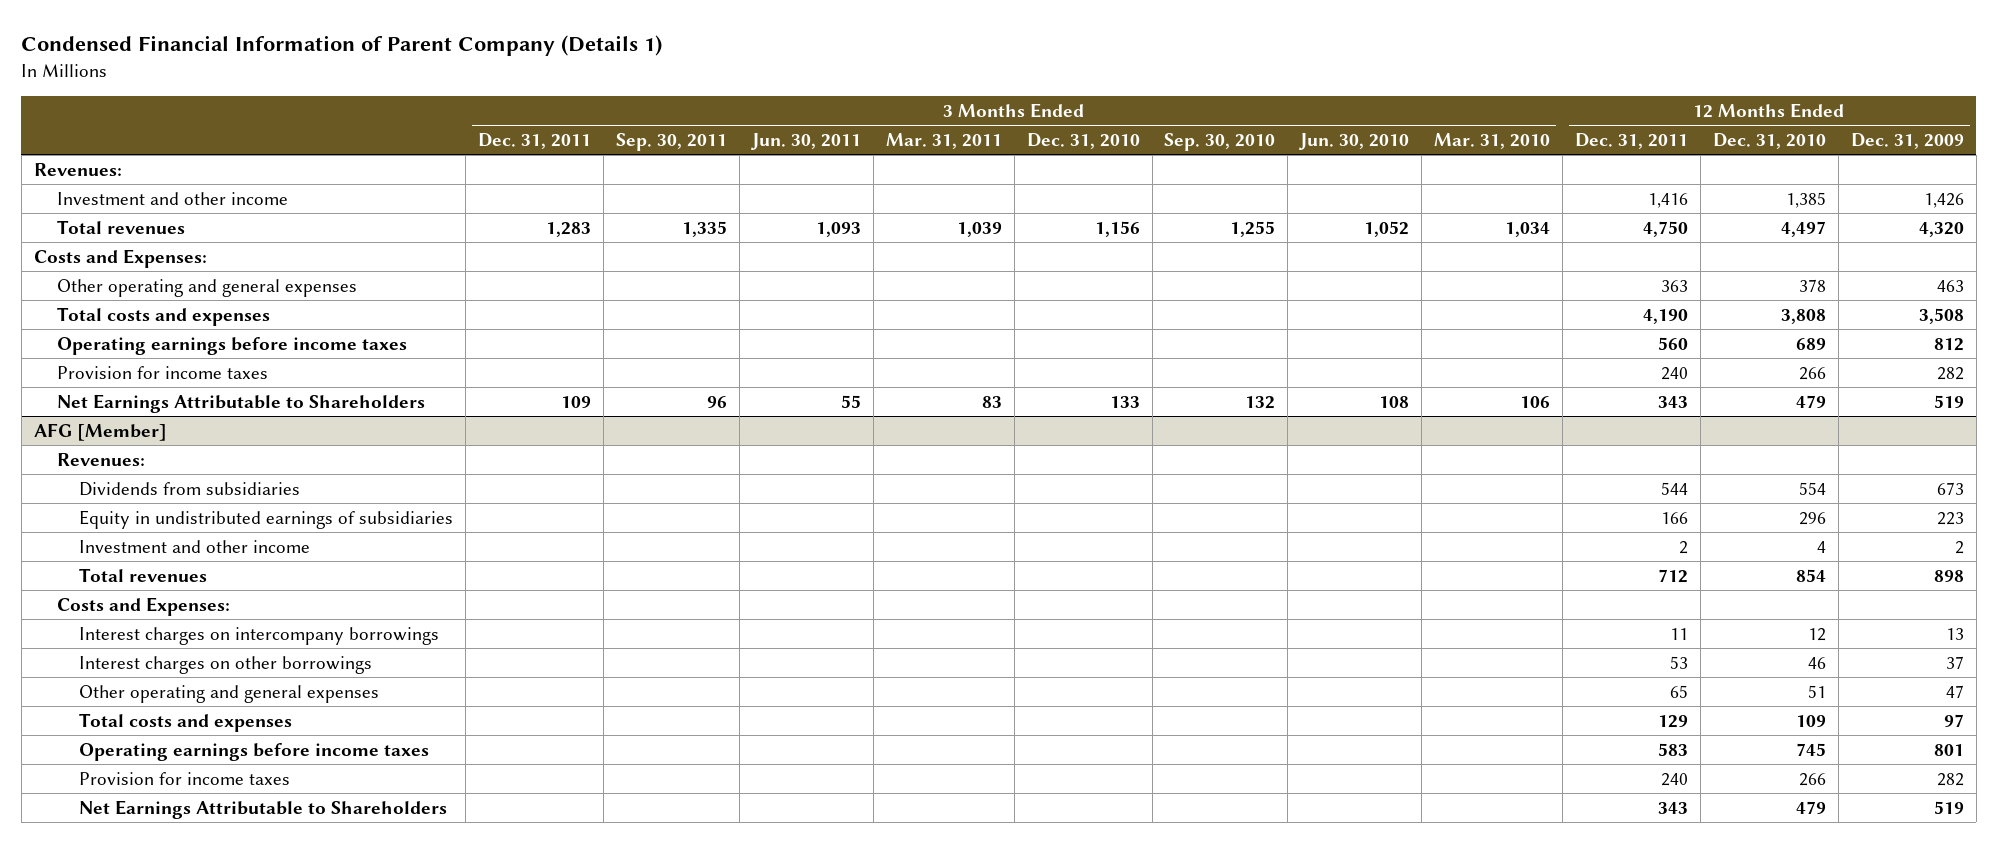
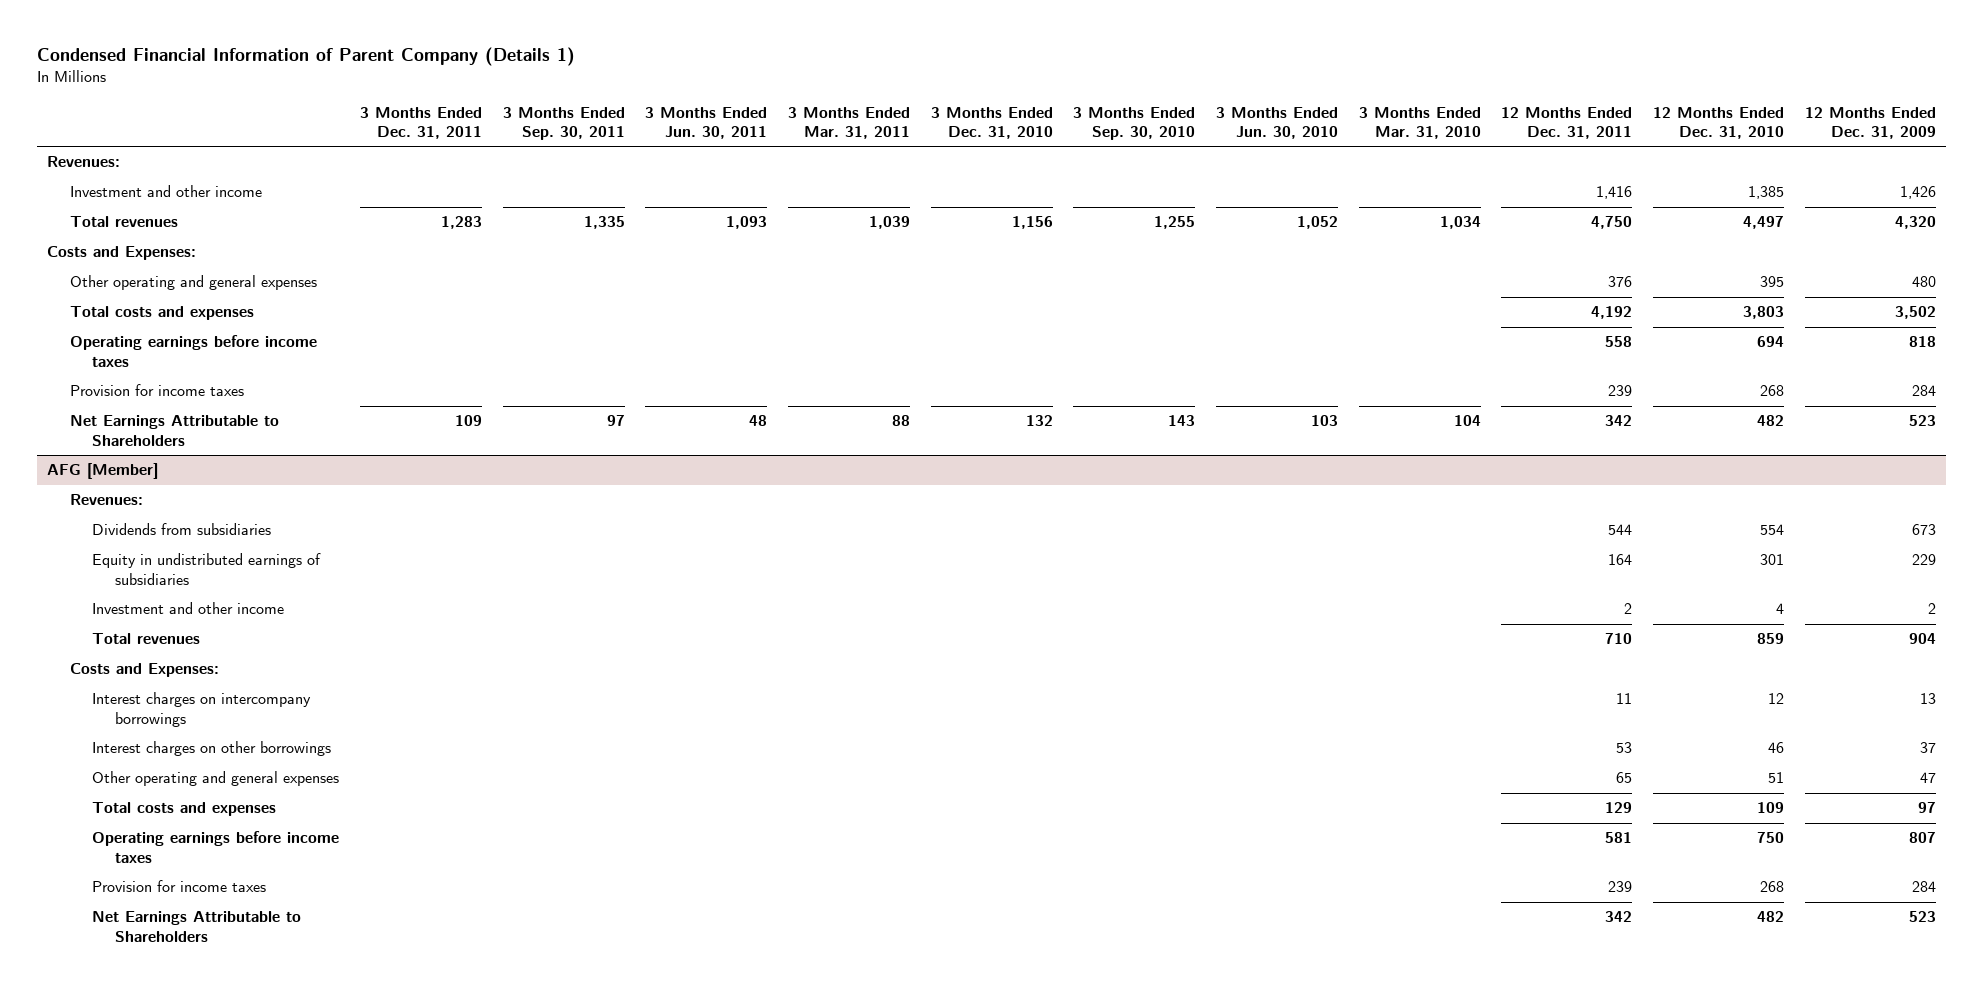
- Other operating and general expenses | | | | | | | | | 363 | 378 | 463
- Total costs and expenses | | | | | | | | | 4,190 | 3,808 | 3,508
- Operating earnings before income taxes | | | | | | | | | 560 | 689 | 812
- Provision for income taxes | | | | | | | | | 240 | 266 | 282
- Net Earnings Attributable to Shareholders | 109 | 96 | 55 | 83 | 133 | 132 | 108 | 106 | 343 | 479 | 519
+ Other operating and general expenses | | | | | | | | | 376 | 395 | 480
+ Total costs and expenses | | | | | | | | | 4,192 | 3,803 | 3,502
+ Operating earnings before income taxes | | | | | | | | | 558 | 694 | 818
+ Provision for income taxes | | | | | | | | | 239 | 268 | 284
+ Net Earnings Attributable to Shareholders | 109 | 97 | 48 | 88 | 132 | 143 | 103 | 104 | 342 | 482 | 523
@ AFG [Member]
- Equity in undistributed earnings of subsidiaries | | | | | | | | | 166 | 296 | 223
+ Equity in undistributed earnings of subsidiaries | | | | | | | | | 164 | 301 | 229
- Total revenues | | | | | | | | | 712 | 854 | 898
+ Total revenues | | | | | | | | | 710 | 859 | 904
- Operating earnings before income taxes | | | | | | | | | 583 | 745 | 801
- Provision for income taxes | | | | | | | | | 240 | 266 | 282
- Net Earnings Attributable to Shareholders | | | | | | | | | 343 | 479 | 519
+ Operating earnings before income taxes | | | | | | | | | 581 | 750 | 807
+ Provision for income taxes | | | | | | | | | 239 | 268 | 284
+ Net Earnings Attributable to Shareholders | | | | | | | | | 342 | 482 | 523

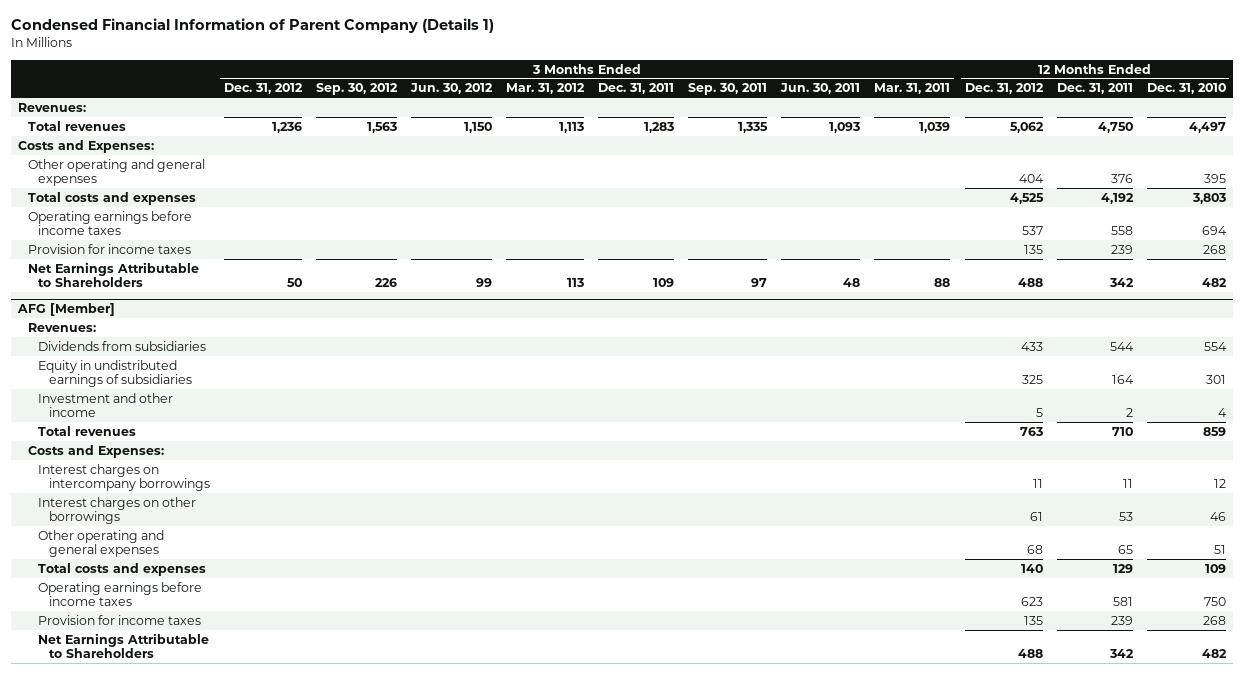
- | 3 Months Ended Dec. 31, 2011 | 3 Months Ended Sep. 30, 2011 | 3 Months Ended Jun. 30, 2011 | 3 Months Ended Mar. 31, 2011 | 3 Months Ended Dec. 31, 2010 | 3 Months Ended Sep. 30, 2010 | 3 Months Ended Jun. 30, 2010 | 3 Months Ended Mar. 31, 2010 | 12 Months Ended Dec. 31, 2011 | 12 Months Ended Dec. 31, 2010 | 12 Months Ended Dec. 31, 2009
+ | 3 Months Ended Dec. 31, 2012 | 3 Months Ended Sep. 30, 2012 | 3 Months Ended Jun. 30, 2012 | 3 Months Ended Mar. 31, 2012 | 3 Months Ended Dec. 31, 2011 | 3 Months Ended Sep. 30, 2011 | 3 Months Ended Jun. 30, 2011 | 3 Months Ended Mar. 31, 2011 | 12 Months Ended Dec. 31, 2012 | 12 Months Ended Dec. 31, 2011 | 12 Months Ended Dec. 31, 2010
- Investment and other income | | | | | | | | | 1,416 | 1,385 | 1,426

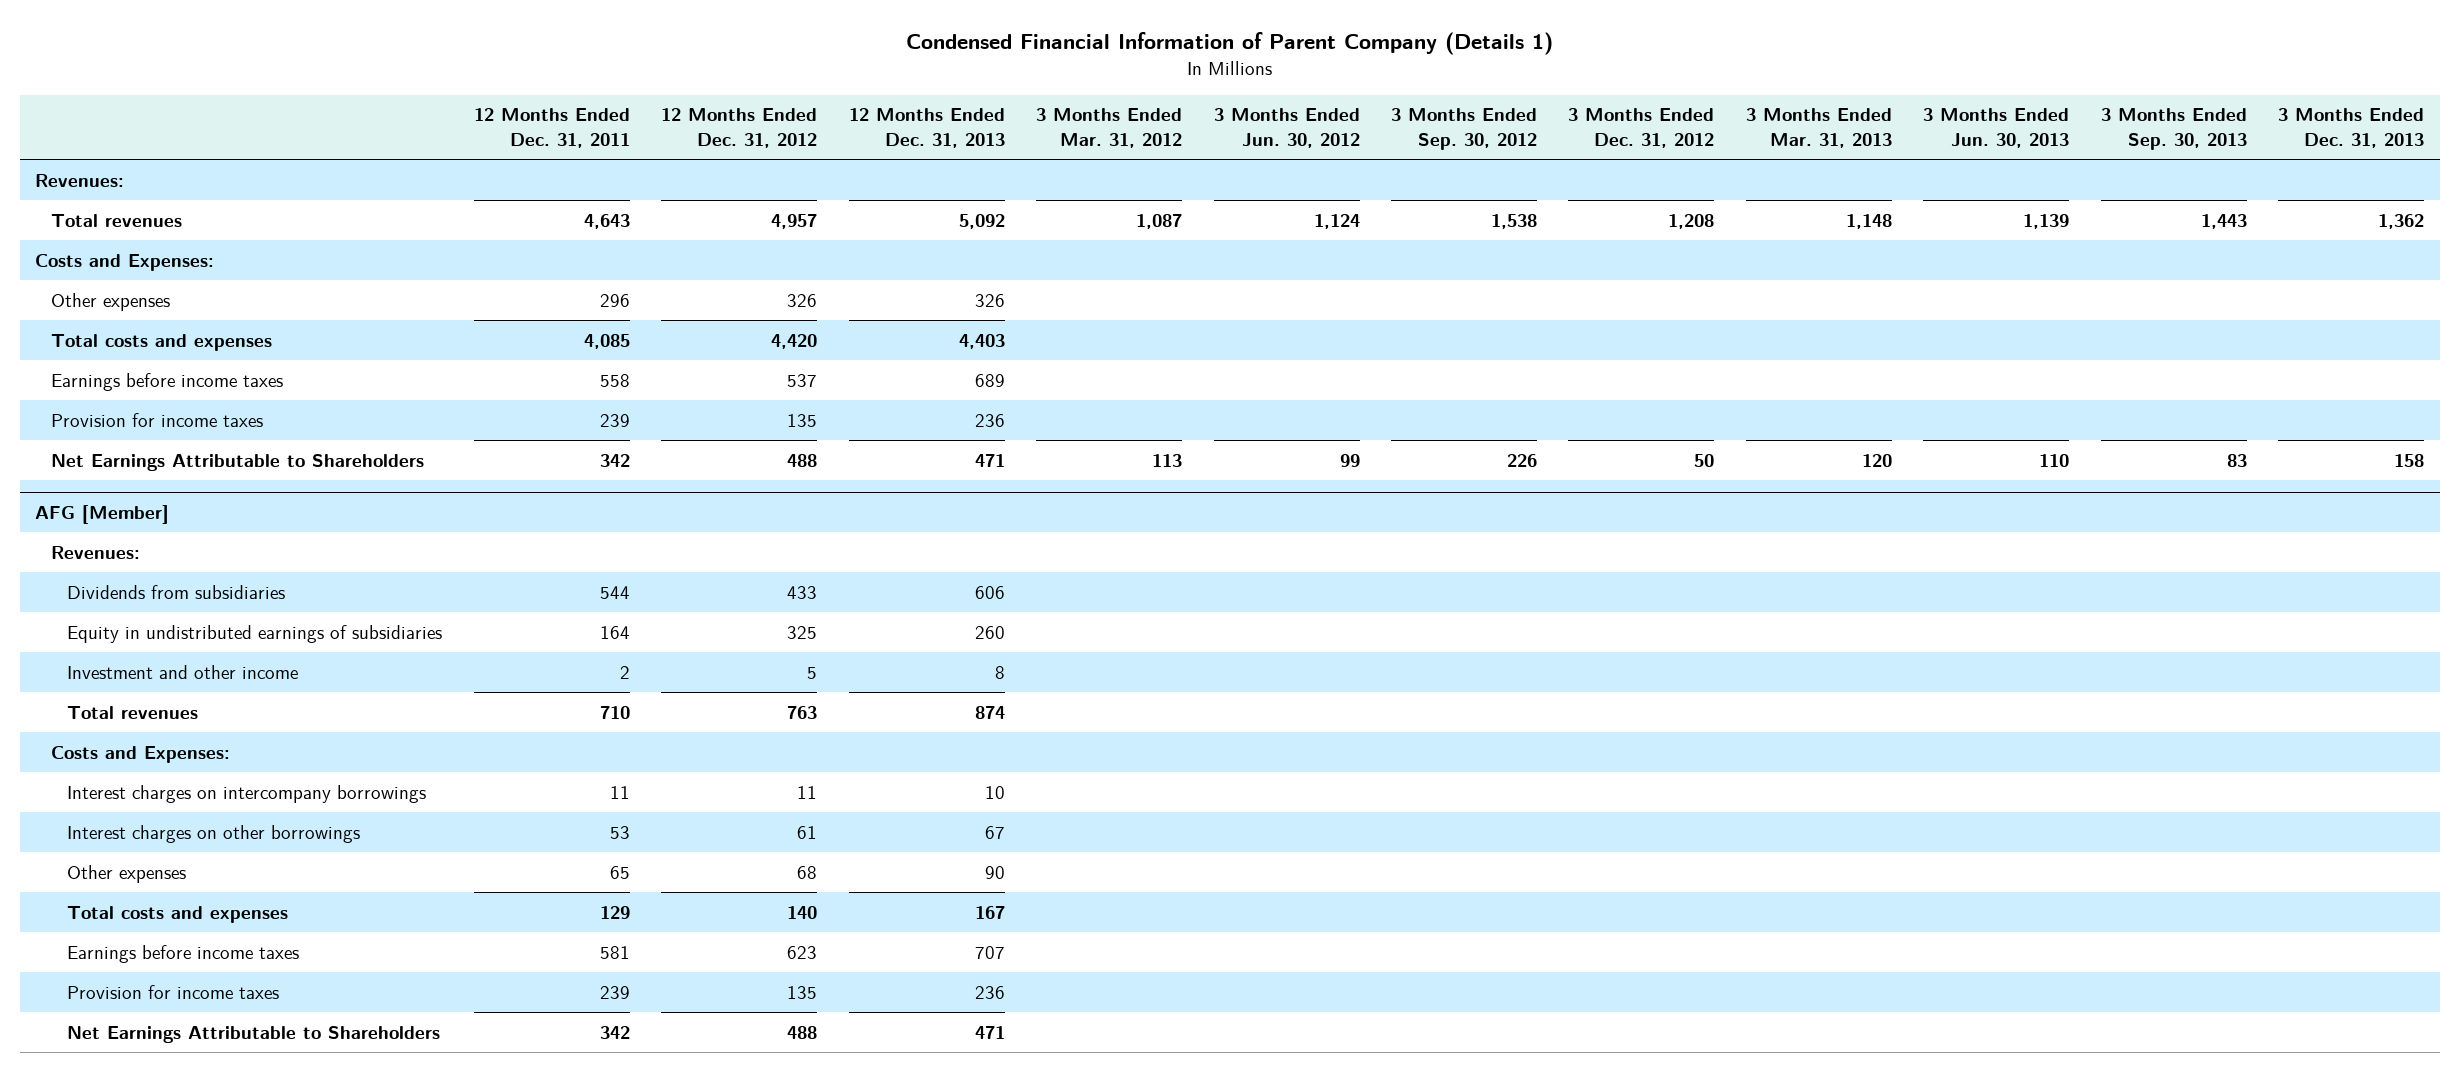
- | 3 Months Ended Dec. 31, 2012 | 3 Months Ended Sep. 30, 2012 | 3 Months Ended Jun. 30, 2012 | 3 Months Ended Mar. 31, 2012 | 3 Months Ended Dec. 31, 2011 | 3 Months Ended Sep. 30, 2011 | 3 Months Ended Jun. 30, 2011 | 3 Months Ended Mar. 31, 2011 | 12 Months Ended Dec. 31, 2012 | 12 Months Ended Dec. 31, 2011 | 12 Months Ended Dec. 31, 2010
+ | 12 Months Ended Dec. 31, 2011 | 12 Months Ended Dec. 31, 2012 | 12 Months Ended Dec. 31, 2013 | 3 Months Ended Mar. 31, 2012 | 3 Months Ended Jun. 30, 2012 | 3 Months Ended Sep. 30, 2012 | 3 Months Ended Dec. 31, 2012 | 3 Months Ended Mar. 31, 2013 | 3 Months Ended Jun. 30, 2013 | 3 Months Ended Sep. 30, 2013 | 3 Months Ended Dec. 31, 2013
- Total revenues | 1,236 | 1,563 | 1,150 | 1,113 | 1,283 | 1,335 | 1,093 | 1,039 | 5,062 | 4,750 | 4,497
+ Total revenues | 4,643 | 4,957 | 5,092 | 1,087 | 1,124 | 1,538 | 1,208 | 1,148 | 1,139 | 1,443 | 1,362
- Other operating and general expenses | | | | | | | | | 404 | 376 | 395
- Total costs and expenses | | | | | | | | | 4,525 | 4,192 | 3,803
- Operating earnings before income taxes | | | | | | | | | 537 | 558 | 694
+ Other expenses | 296 | 326 | 326 | | | | | | | |
+ Total costs and expenses | 4,085 | 4,420 | 4,403 | | | | | | | |
+ Earnings before income taxes | 558 | 537 | 689 | | | | | | | |
@ AFG [Member]
- Other operating and general expenses | | | | | | | | | 68 | 65 | 51
+ Other expenses | 65 | 68 | 90 | | | | | | | |
- Operating earnings before income taxes | | | | | | | | | 623 | 581 | 750
+ Earnings before income taxes | 581 | 623 | 707 | | | | | | | |

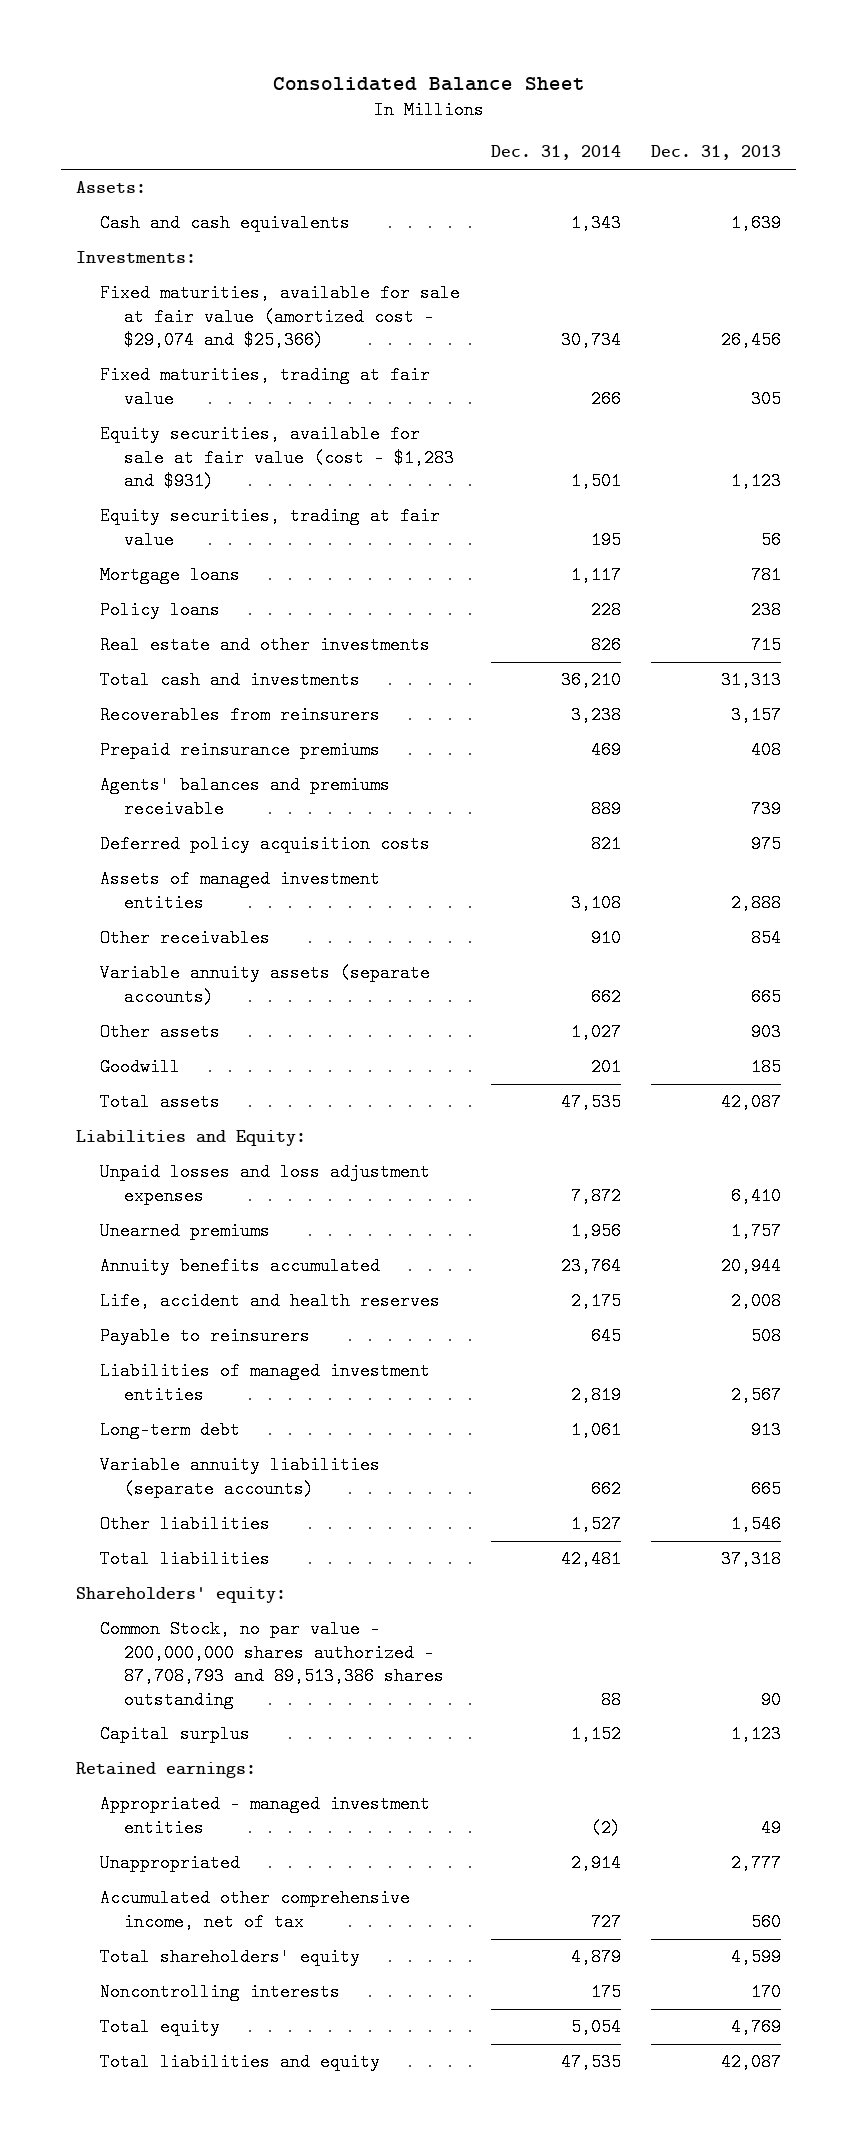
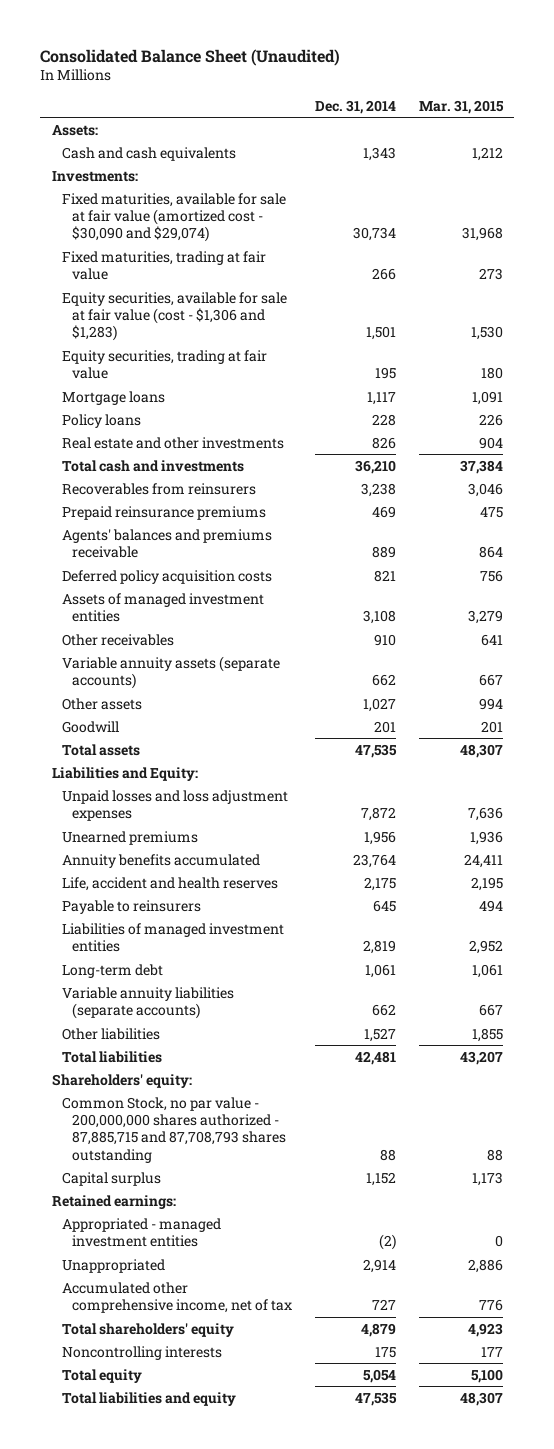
- Consolidated Balance Sheet
+ Consolidated Balance Sheet (Unaudited)
- | Dec. 31, 2014 | Dec. 31, 2013
+ | Dec. 31, 2014 | Mar. 31, 2015
- Fixed maturities, available for sale at fair value (amortized cost - $29,074 and $25,366) | 30,734 | 26,456
+ Fixed maturities, available for sale at fair value (amortized cost - $30,090 and $29,074) | 30,734 | 31,968
- Equity securities, available for sale at fair value (cost - $1,283 and $931) | 1,501 | 1,123
+ Equity securities, available for sale at fair value (cost - $1,306 and $1,283) | 1,501 | 1,530
- Common Stock, no par value - 200,000,000 shares authorized - 87,708,793 and 89,513,386 shares outstanding | 88 | 90
+ Common Stock, no par value - 200,000,000 shares authorized - 87,885,715 and 87,708,793 shares outstanding | 88 | 88

